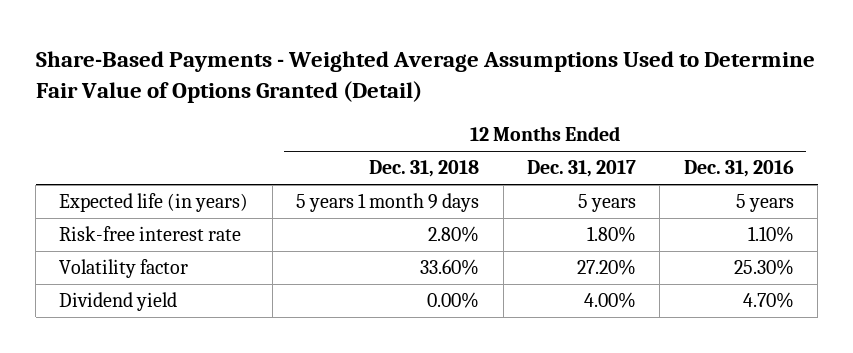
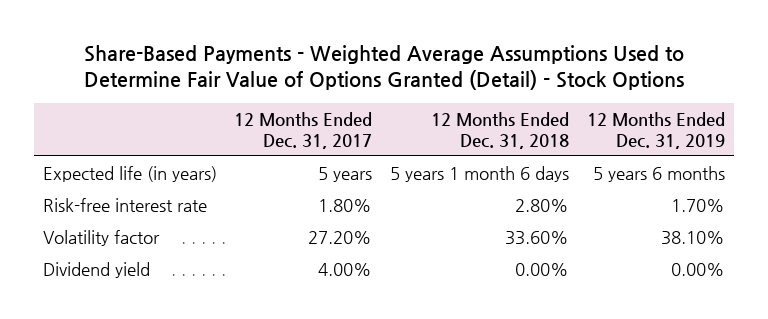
- Share-Based Payments - Weighted Average Assumptions Used to Determine Fair Value of Options Granted (Detail)
+ Share-Based Payments - Weighted Average Assumptions Used to Determine Fair Value of Options Granted (Detail) - Stock Options
- | 12 Months Ended Dec. 31, 2018 | 12 Months Ended Dec. 31, 2017 | 12 Months Ended Dec. 31, 2016
+ | 12 Months Ended Dec. 31, 2017 | 12 Months Ended Dec. 31, 2018 | 12 Months Ended Dec. 31, 2019
- Expected life (in years) | 5 years 1 month 9 days | 5 years | 5 years
+ Expected life (in years) | 5 years | 5 years 1 month 6 days | 5 years 6 months

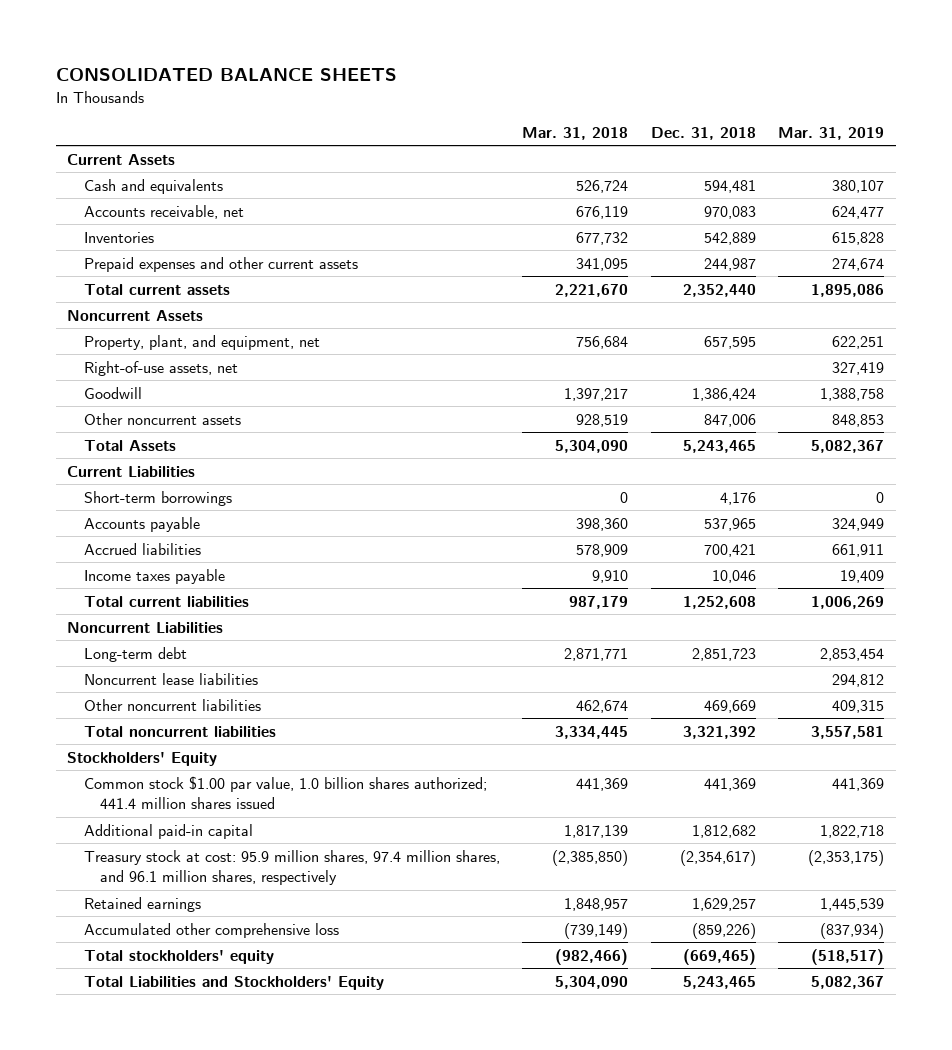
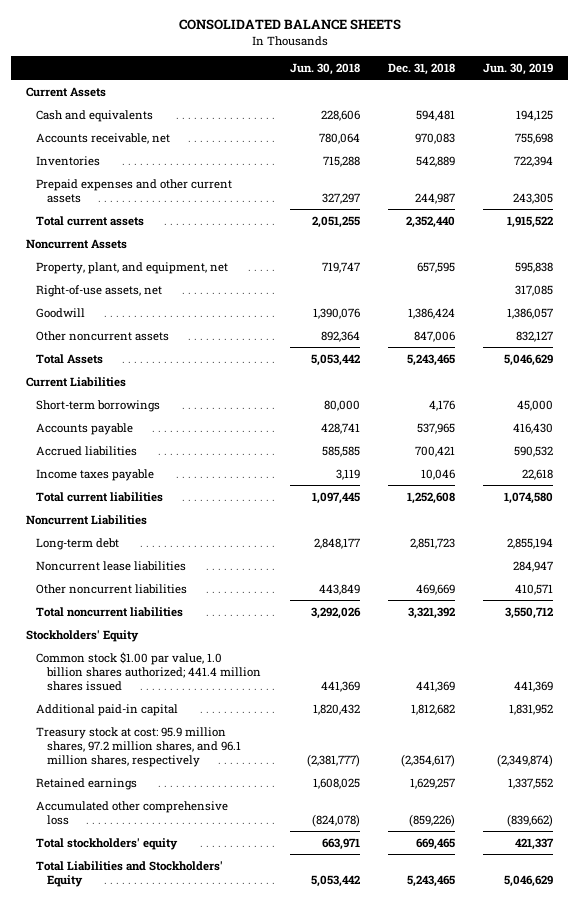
- | Mar. 31, 2018 | Dec. 31, 2018 | Mar. 31, 2019
+ | Jun. 30, 2018 | Dec. 31, 2018 | Jun. 30, 2019
- Treasury stock at cost: 95.9 million shares, 97.4 million shares, and 96.1 million shares, respectively | (2,385,850) | (2,354,617) | (2,353,175)
+ Treasury stock at cost: 95.9 million shares, 97.2 million shares, and 96.1 million shares, respectively | (2,381,777) | (2,354,617) | (2,349,874)
- Total stockholders' equity | (982,466) | (669,465) | (518,517)
+ Total stockholders' equity | 663,971 | 669,465 | 421,337

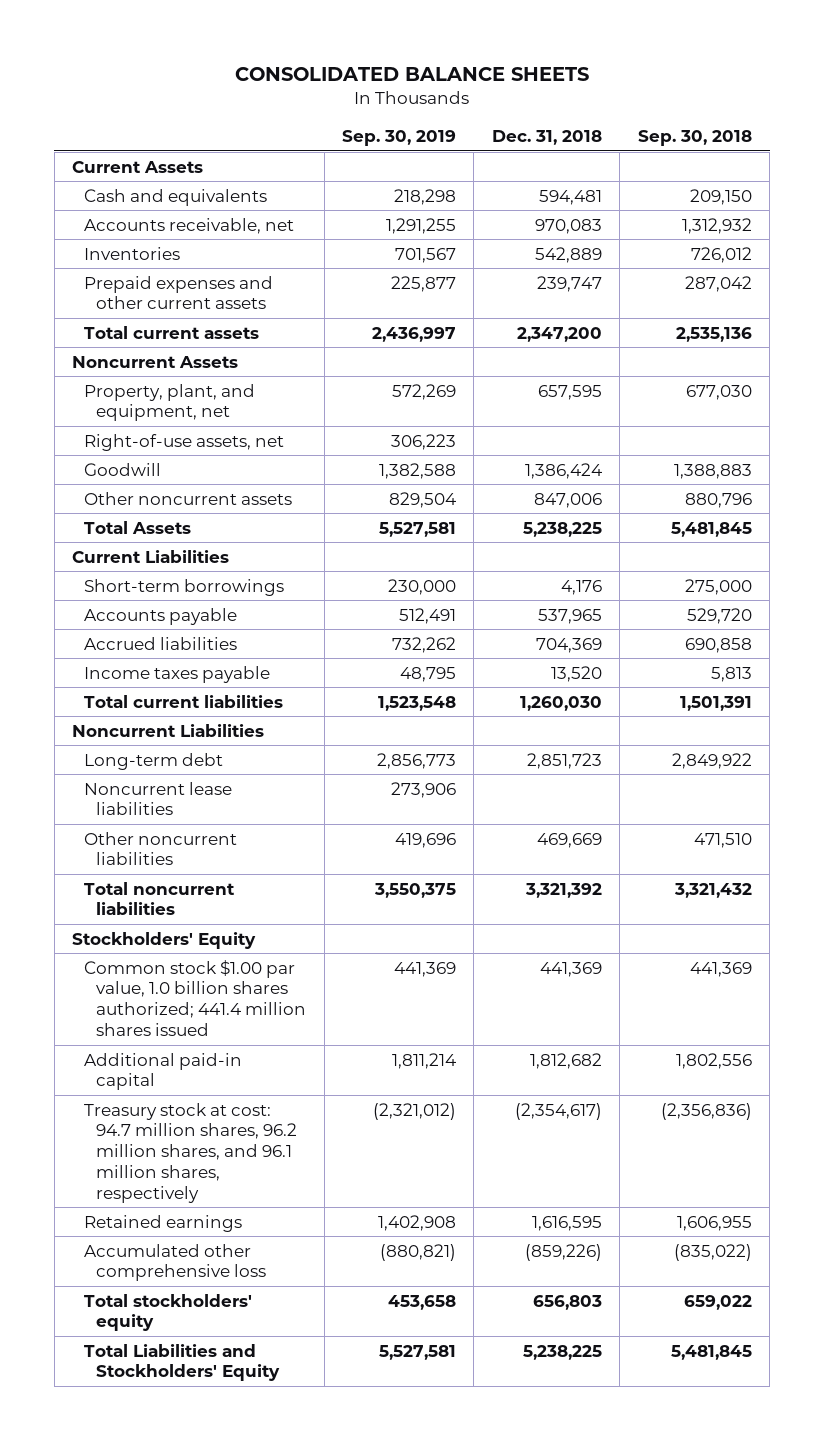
- | Jun. 30, 2018 | Dec. 31, 2018 | Jun. 30, 2019
+ | Sep. 30, 2019 | Dec. 31, 2018 | Sep. 30, 2018
- Prepaid expenses and other current assets | 327,297 | 244,987 | 243,305
- Total current assets | 2,051,255 | 2,352,440 | 1,915,522
+ Prepaid expenses and other current assets | 225,877 | 239,747 | 287,042
+ Total current assets | 2,436,997 | 2,347,200 | 2,535,136
- Total Assets | 5,053,442 | 5,243,465 | 5,046,629
+ Total Assets | 5,527,581 | 5,238,225 | 5,481,845
- Accrued liabilities | 585,585 | 700,421 | 590,532
- Income taxes payable | 3,119 | 10,046 | 22,618
- Total current liabilities | 1,097,445 | 1,252,608 | 1,074,580
+ Accrued liabilities | 732,262 | 704,369 | 690,858
+ Income taxes payable | 48,795 | 13,520 | 5,813
+ Total current liabilities | 1,523,548 | 1,260,030 | 1,501,391
- Treasury stock at cost: 95.9 million shares, 97.2 million shares, and 96.1 million shares, respectively | (2,381,777) | (2,354,617) | (2,349,874)
- Retained earnings | 1,608,025 | 1,629,257 | 1,337,552
+ Treasury stock at cost: 94.7 million shares, 96.2 million shares, and 96.1 million shares, respectively | (2,321,012) | (2,354,617) | (2,356,836)
+ Retained earnings | 1,402,908 | 1,616,595 | 1,606,955
- Total stockholders' equity | 663,971 | 669,465 | 421,337
- Total Liabilities and Stockholders' Equity | 5,053,442 | 5,243,465 | 5,046,629
+ Total stockholders' equity | 453,658 | 656,803 | 659,022
+ Total Liabilities and Stockholders' Equity | 5,527,581 | 5,238,225 | 5,481,845

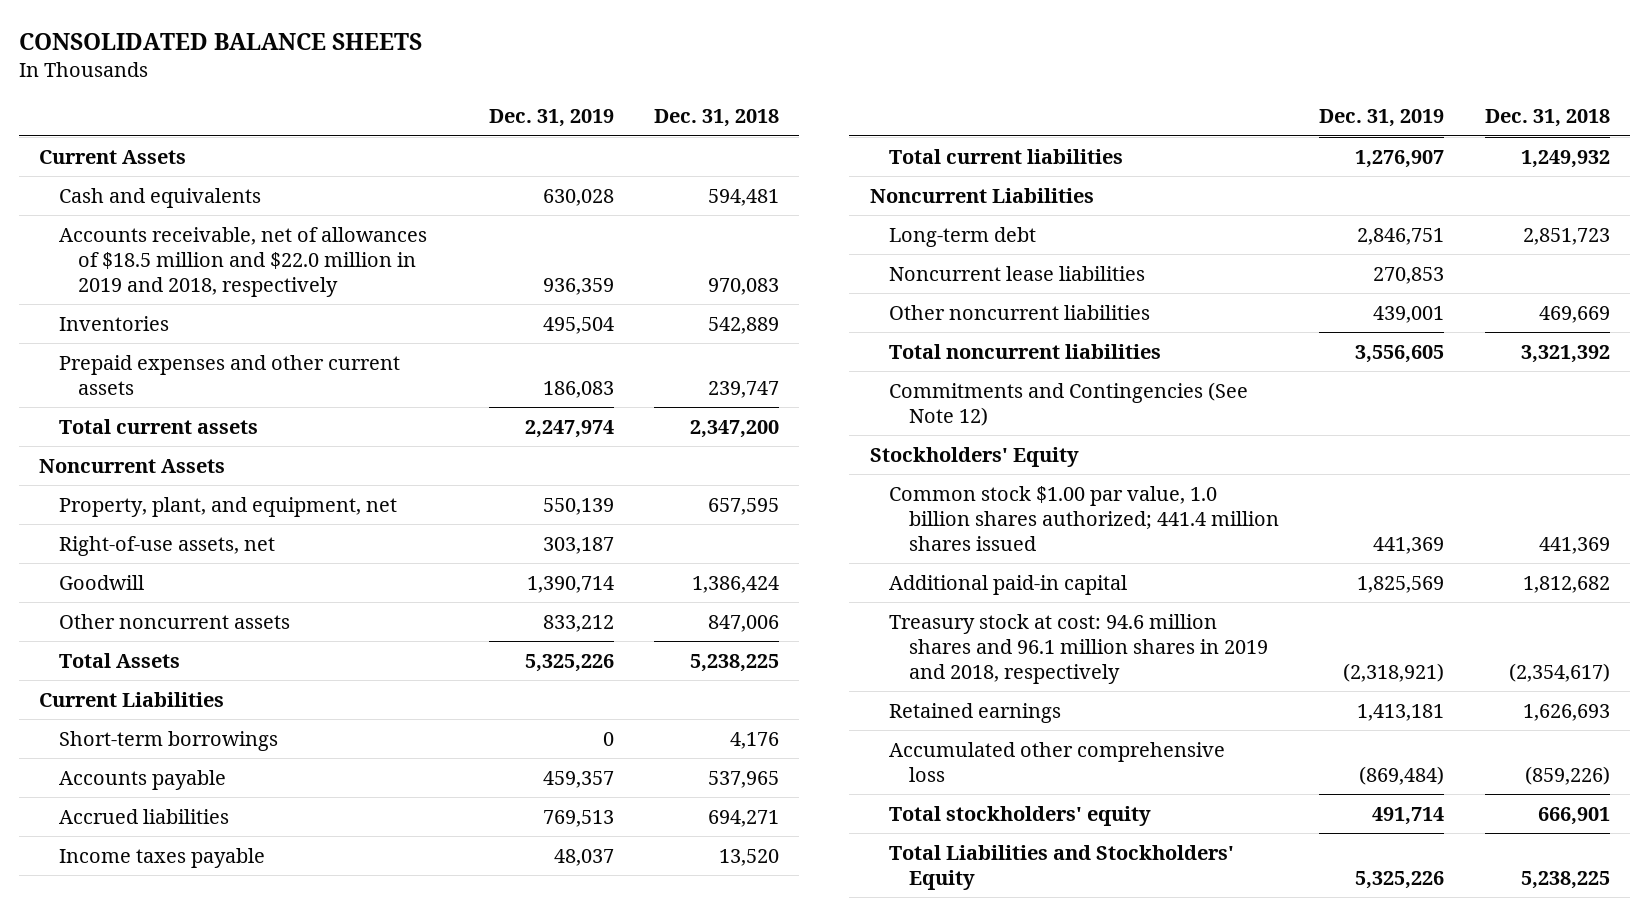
- | Sep. 30, 2019 | Dec. 31, 2018 | Sep. 30, 2018
+ | Dec. 31, 2019 | Dec. 31, 2018
- Accounts receivable, net | 1,291,255 | 970,083 | 1,312,932
+ Accounts receivable, net of allowances of $18.5 million and $22.0 million in 2019 and 2018, respectively | 936,359 | 970,083
- Accrued liabilities | 732,262 | 704,369 | 690,858
+ Accrued liabilities | 769,513 | 694,271
- Total current liabilities | 1,523,548 | 1,260,030 | 1,501,391
+ Total current liabilities | 1,276,907 | 1,249,932
+ Commitments and Contingencies (See Note 12)
- Treasury stock at cost: 94.7 million shares, 96.2 million shares, and 96.1 million shares, respectively | (2,321,012) | (2,354,617) | (2,356,836)
- Retained earnings | 1,402,908 | 1,616,595 | 1,606,955
+ Treasury stock at cost: 94.6 million shares and 96.1 million shares in 2019 and 2018, respectively | (2,318,921) | (2,354,617)
+ Retained earnings | 1,413,181 | 1,626,693
- Total stockholders' equity | 453,658 | 656,803 | 659,022
+ Total stockholders' equity | 491,714 | 666,901

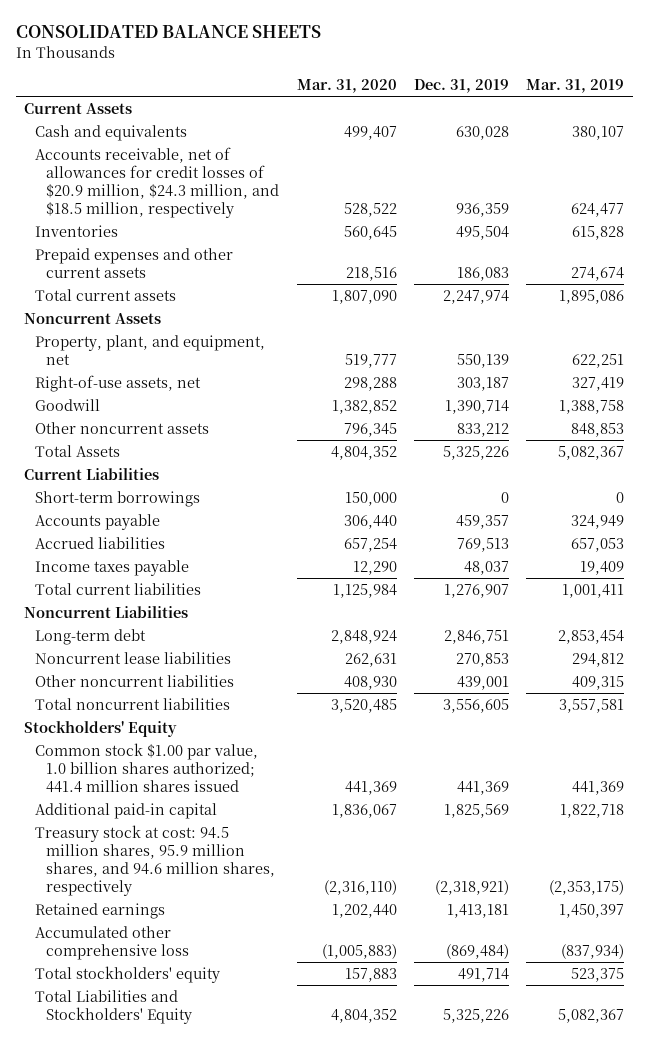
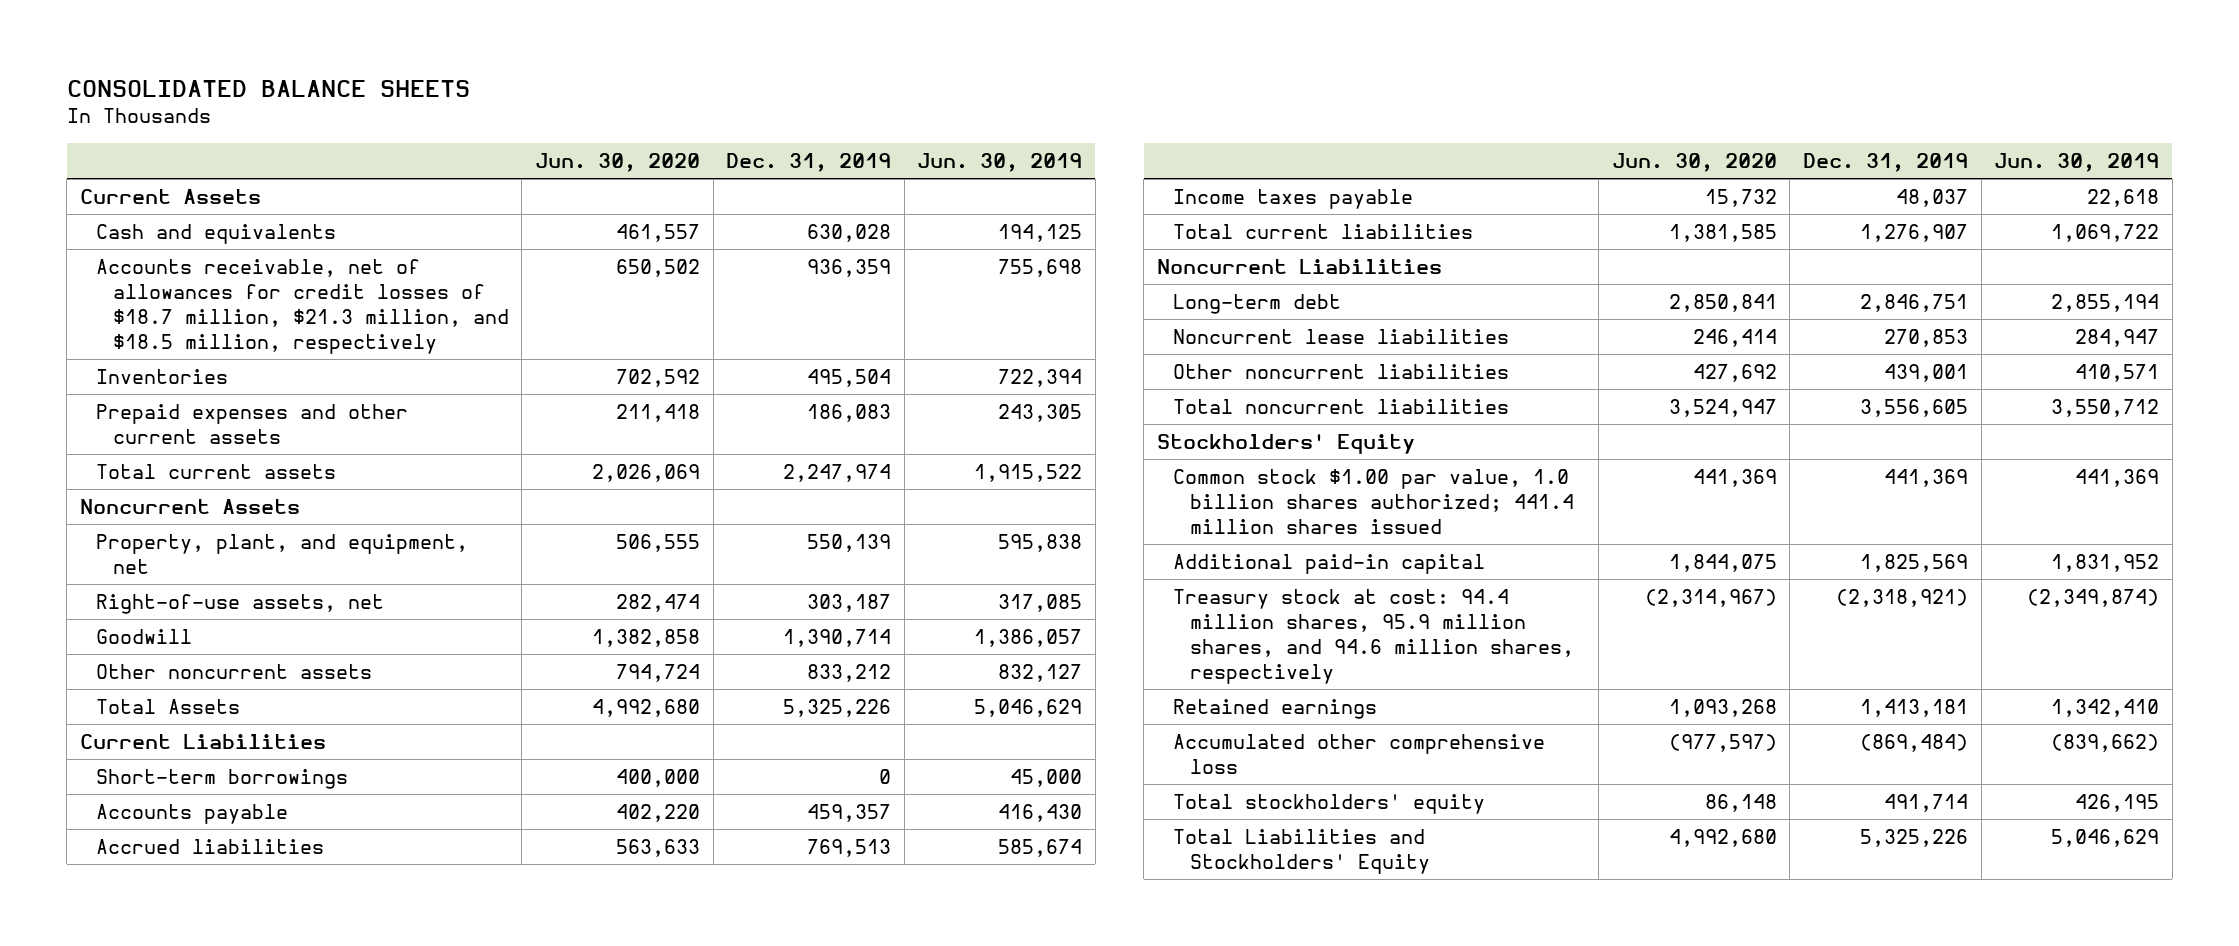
- | Mar. 31, 2020 | Dec. 31, 2019 | Mar. 31, 2019
+ | Jun. 30, 2020 | Dec. 31, 2019 | Jun. 30, 2019
- Accounts receivable, net of allowances for credit losses of $20.9 million, $24.3 million, and $18.5 million, respectively | 528,522 | 936,359 | 624,477
+ Accounts receivable, net of allowances for credit losses of $18.7 million, $21.3 million, and $18.5 million, respectively | 650,502 | 936,359 | 755,698
- Treasury stock at cost: 94.5 million shares, 95.9 million shares, and 94.6 million shares, respectively | (2,316,110) | (2,318,921) | (2,353,175)
+ Treasury stock at cost: 94.4 million shares, 95.9 million shares, and 94.6 million shares, respectively | (2,314,967) | (2,318,921) | (2,349,874)

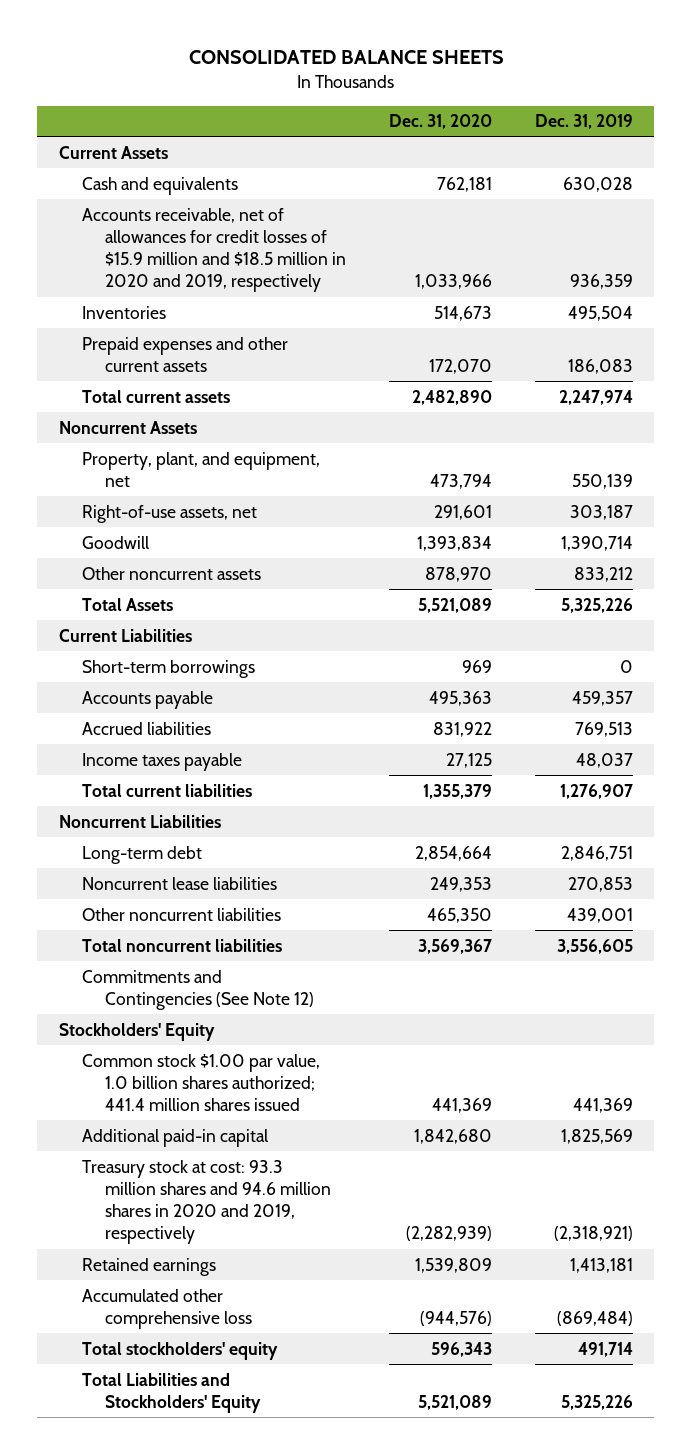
- | Jun. 30, 2020 | Dec. 31, 2019 | Jun. 30, 2019
+ | Dec. 31, 2020 | Dec. 31, 2019
- Accounts receivable, net of allowances for credit losses of $18.7 million, $21.3 million, and $18.5 million, respectively | 650,502 | 936,359 | 755,698
+ Accounts receivable, net of allowances for credit losses of $15.9 million and $18.5 million in 2020 and 2019, respectively | 1,033,966 | 936,359
+ Commitments and Contingencies (See Note 12)
- Treasury stock at cost: 94.4 million shares, 95.9 million shares, and 94.6 million shares, respectively | (2,314,967) | (2,318,921) | (2,349,874)
+ Treasury stock at cost: 93.3 million shares and 94.6 million shares in 2020 and 2019, respectively | (2,282,939) | (2,318,921)

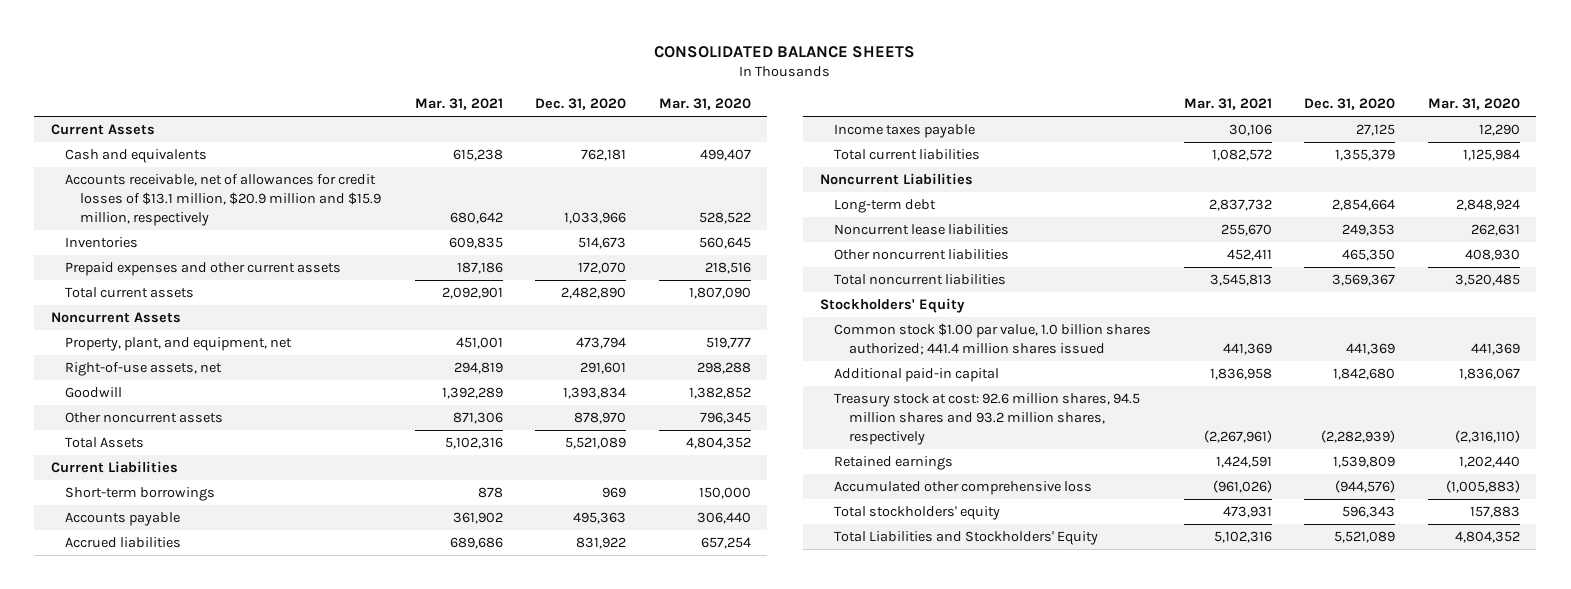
- | Dec. 31, 2020 | Dec. 31, 2019
+ | Mar. 31, 2021 | Dec. 31, 2020 | Mar. 31, 2020
- Accounts receivable, net of allowances for credit losses of $15.9 million and $18.5 million in 2020 and 2019, respectively | 1,033,966 | 936,359
+ Accounts receivable, net of allowances for credit losses of $13.1 million, $20.9 million and $15.9 million, respectively | 680,642 | 1,033,966 | 528,522
- Commitments and Contingencies (See Note 12)
- Treasury stock at cost: 93.3 million shares and 94.6 million shares in 2020 and 2019, respectively | (2,282,939) | (2,318,921)
+ Treasury stock at cost: 92.6 million shares, 94.5 million shares and 93.2 million shares, respectively | (2,267,961) | (2,282,939) | (2,316,110)

